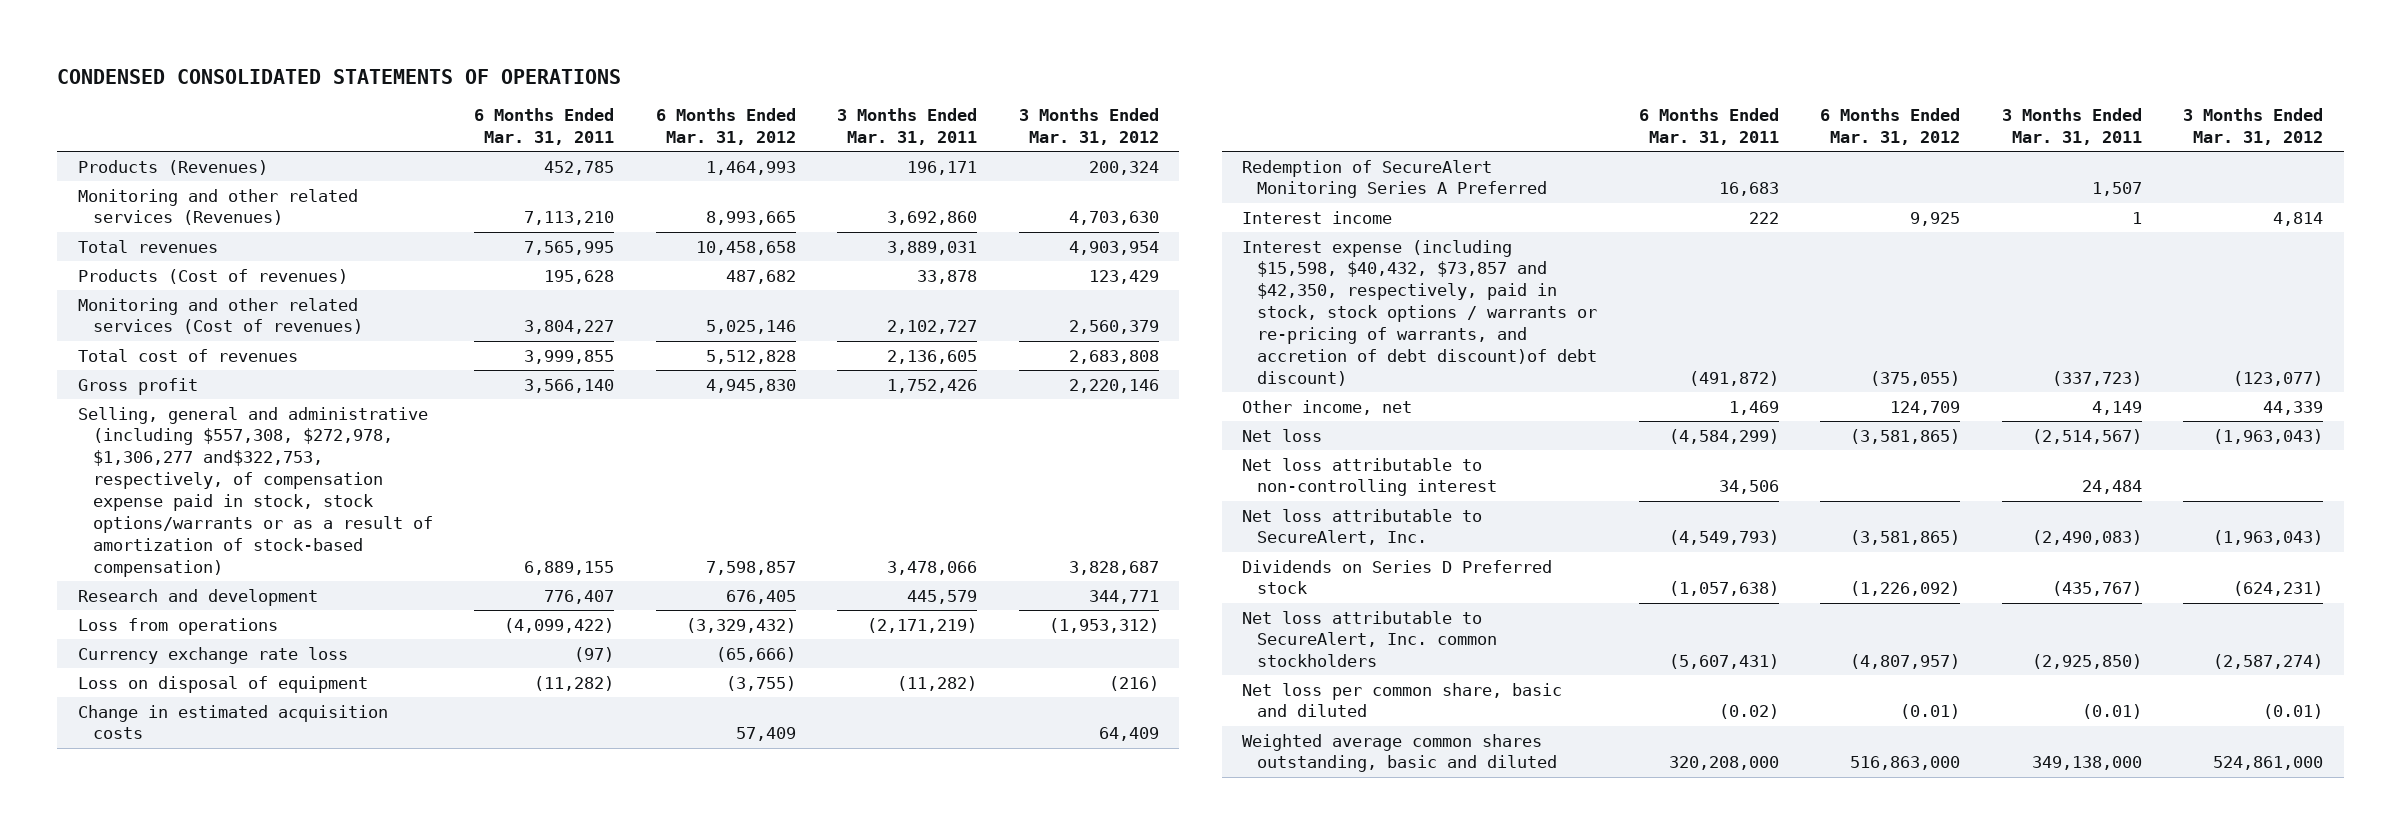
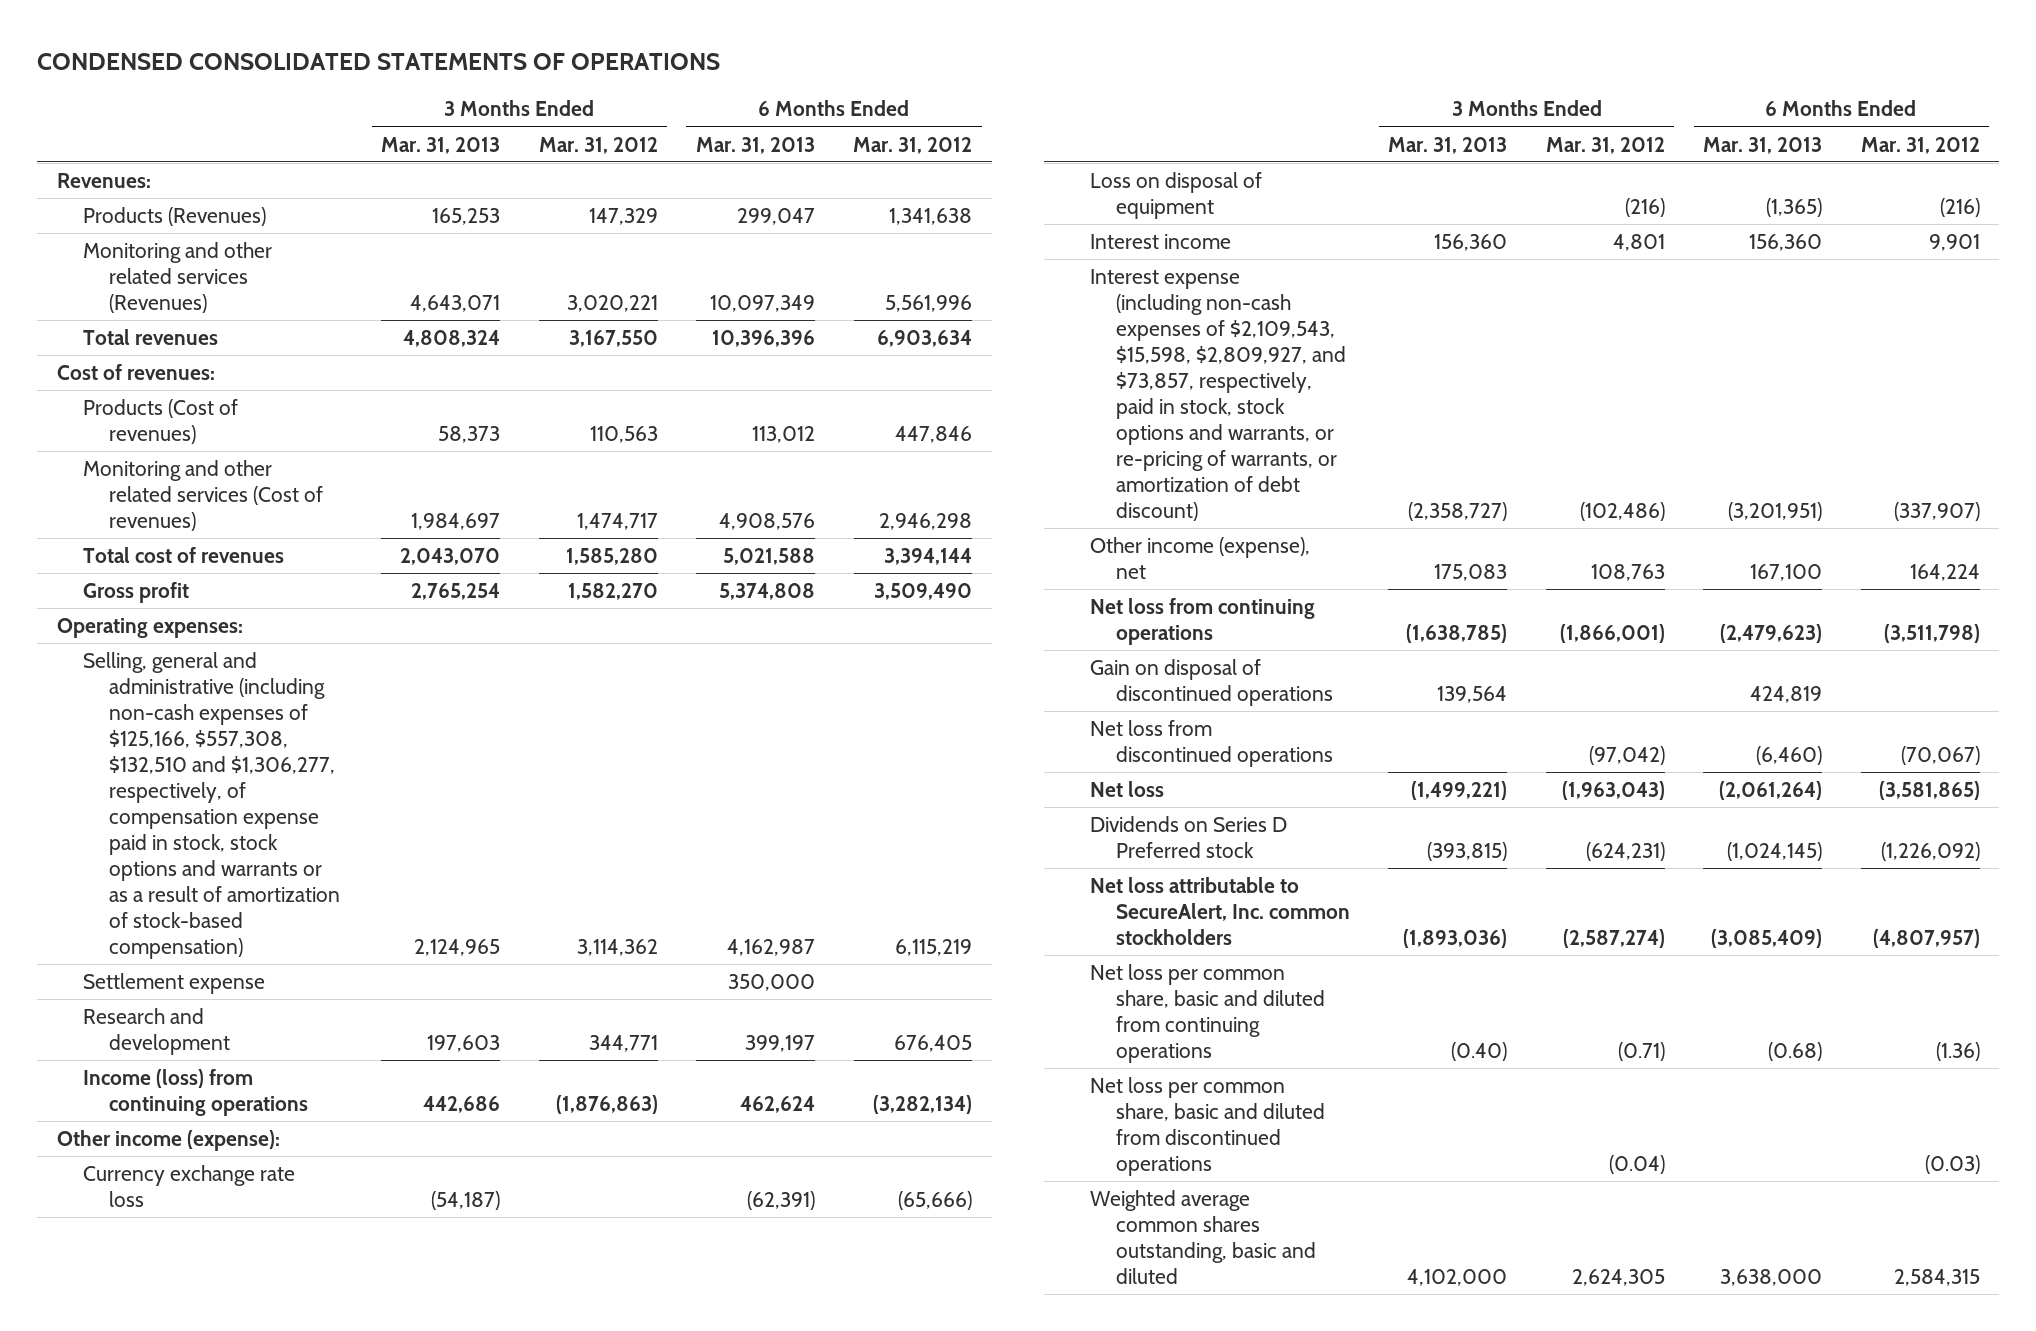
- | 6 Months Ended Mar. 31, 2011 | 6 Months Ended Mar. 31, 2012 | 3 Months Ended Mar. 31, 2011 | 3 Months Ended Mar. 31, 2012
+ | 3 Months Ended Mar. 31, 2013 | 3 Months Ended Mar. 31, 2012 | 6 Months Ended Mar. 31, 2013 | 6 Months Ended Mar. 31, 2012
- Products (Revenues) | 452,785 | 1,464,993 | 196,171 | 200,324
- Monitoring and other related services (Revenues) | 7,113,210 | 8,993,665 | 3,692,860 | 4,703,630
- Total revenues | 7,565,995 | 10,458,658 | 3,889,031 | 4,903,954
- Products (Cost of revenues) | 195,628 | 487,682 | 33,878 | 123,429
- Monitoring and other related services (Cost of revenues) | 3,804,227 | 5,025,146 | 2,102,727 | 2,560,379
- Total cost of revenues | 3,999,855 | 5,512,828 | 2,136,605 | 2,683,808
- Gross profit | 3,566,140 | 4,945,830 | 1,752,426 | 2,220,146
- Selling, general and administrative (including $557,308, $272,978, $1,306,277 and$322,753, respectively, of compensation expense paid in stock, stock options/warrants or as a result of amortization of stock-based compensation) | 6,889,155 | 7,598,857 | 3,478,066 | 3,828,687
+ Revenues:
+ Products (Revenues) | 165,253 | 147,329 | 299,047 | 1,341,638
+ Monitoring and other related services (Revenues) | 4,643,071 | 3,020,221 | 10,097,349 | 5,561,996
+ Total revenues | 4,808,324 | 3,167,550 | 10,396,396 | 6,903,634
+ Cost of revenues:
+ Products (Cost of revenues) | 58,373 | 110,563 | 113,012 | 447,846
+ Monitoring and other related services (Cost of revenues) | 1,984,697 | 1,474,717 | 4,908,576 | 2,946,298
+ Total cost of revenues | 2,043,070 | 1,585,280 | 5,021,588 | 3,394,144
+ Gross profit | 2,765,254 | 1,582,270 | 5,374,808 | 3,509,490
+ Operating expenses:
+ Selling, general and administrative (including non-cash expenses of $125,166, $557,308, $132,510 and $1,306,277, respectively, of compensation expense paid in stock, stock options and warrants or as a result of amortization of stock-based compensation) | 2,124,965 | 3,114,362 | 4,162,987 | 6,115,219
+ Settlement expense | | | 350,000 |
- Loss from operations | (4,099,422) | (3,329,432) | (2,171,219) | (1,953,312)
+ Income (loss) from continuing operations | 442,686 | (1,876,863) | 462,624 | (3,282,134)
+ Other income (expense):
- Loss on disposal of equipment | (11,282) | (3,755) | (11,282) | (216)
- Change in estimated acquisition costs | | 57,409 | | 64,409
- Redemption of SecureAlert Monitoring Series A Preferred | 16,683 | | 1,507 |
- Interest income | 222 | 9,925 | 1 | 4,814
- Interest expense (including $15,598, $40,432, $73,857 and $42,350, respectively, paid in stock, stock options / warrants or re-pricing of warrants, and accretion of debt discount)of debt discount) | (491,872) | (375,055) | (337,723) | (123,077)
- Other income, net | 1,469 | 124,709 | 4,149 | 44,339
+ Loss on disposal of equipment | | (216) | (1,365) | (216)
+ Interest income | 156,360 | 4,801 | 156,360 | 9,901
+ Interest expense (including non-cash expenses of $2,109,543, $15,598, $2,809,927, and $73,857, respectively, paid in stock, stock options and warrants, or re-pricing of warrants, or amortization of debt discount) | (2,358,727) | (102,486) | (3,201,951) | (337,907)
+ Other income (expense), net | 175,083 | 108,763 | 167,100 | 164,224
+ Net loss from continuing operations | (1,638,785) | (1,866,001) | (2,479,623) | (3,511,798)
+ Gain on disposal of discontinued operations | 139,564 | | 424,819 |
+ Net loss from discontinued operations | | (97,042) | (6,460) | (70,067)
- Net loss attributable to non-controlling interest | 34,506 | | 24,484 |
- Net loss attributable to SecureAlert, Inc. | (4,549,793) | (3,581,865) | (2,490,083) | (1,963,043)
- Net loss per common share, basic and diluted | (0.02) | (0.01) | (0.01) | (0.01)
- Weighted average common shares outstanding, basic and diluted | 320,208,000 | 516,863,000 | 349,138,000 | 524,861,000
+ Net loss per common share, basic and diluted from continuing operations | (0.40) | (0.71) | (0.68) | (1.36)
+ Net loss per common share, basic and diluted from discontinued operations | | (0.04) | | (0.03)
+ Weighted average common shares outstanding, basic and diluted | 4,102,000 | 2,624,305 | 3,638,000 | 2,584,315

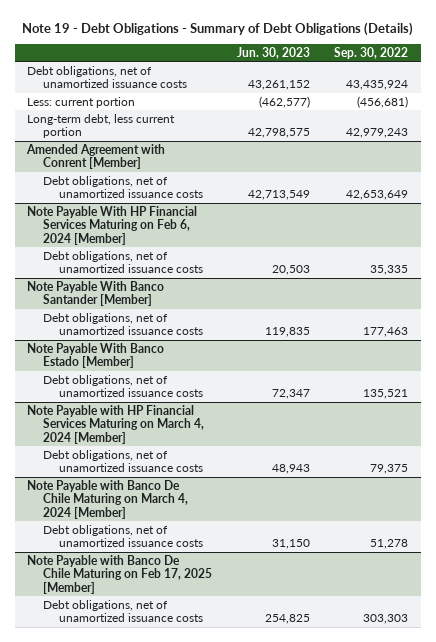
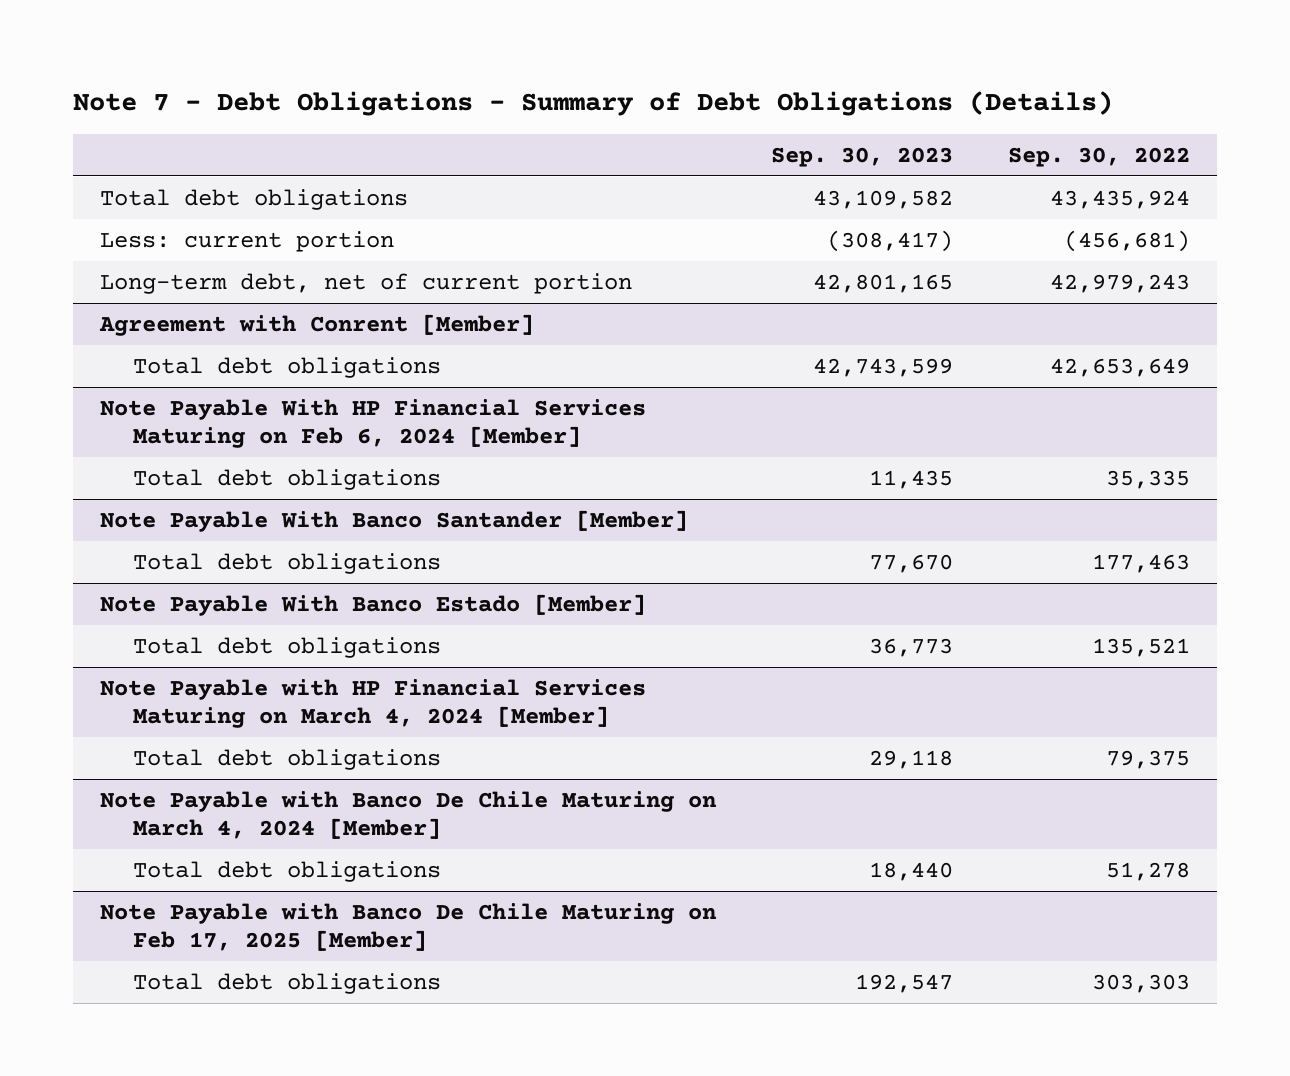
- Note 19 - Debt Obligations - Summary of Debt Obligations (Details)
+ Note 7 - Debt Obligations - Summary of Debt Obligations (Details)
- | Jun. 30, 2023 | Sep. 30, 2022
+ | Sep. 30, 2023 | Sep. 30, 2022
- Debt obligations, net of unamortized issuance costs | 43,261,152 | 43,435,924
+ Total debt obligations | 43,109,582 | 43,435,924
- Long-term debt, less current portion | 42,798,575 | 42,979,243
- Amended Agreement with Conrent [Member]
- Debt obligations, net of unamortized issuance costs | 42,713,549 | 42,653,649
+ Long-term debt, net of current portion | 42,801,165 | 42,979,243
+ Agreement with Conrent [Member]
+ Total debt obligations | 42,743,599 | 42,653,649
@ Note Payable With HP Financial Services Maturing on Feb 6, 2024 [Member]
- Debt obligations, net of unamortized issuance costs | 20,503 | 35,335
+ Total debt obligations | 11,435 | 35,335
@ Note Payable With Banco Santander [Member]
- Debt obligations, net of unamortized issuance costs | 119,835 | 177,463
+ Total debt obligations | 77,670 | 177,463
@ Note Payable With Banco Estado [Member]
- Debt obligations, net of unamortized issuance costs | 72,347 | 135,521
+ Total debt obligations | 36,773 | 135,521
@ Note Payable with HP Financial Services Maturing on March 4, 2024 [Member]
- Debt obligations, net of unamortized issuance costs | 48,943 | 79,375
+ Total debt obligations | 29,118 | 79,375
@ Note Payable with Banco De Chile Maturing on March 4, 2024 [Member]
- Debt obligations, net of unamortized issuance costs | 31,150 | 51,278
+ Total debt obligations | 18,440 | 51,278
@ Note Payable with Banco De Chile Maturing on Feb 17, 2025 [Member]
- Debt obligations, net of unamortized issuance costs | 254,825 | 303,303
+ Total debt obligations | 192,547 | 303,303

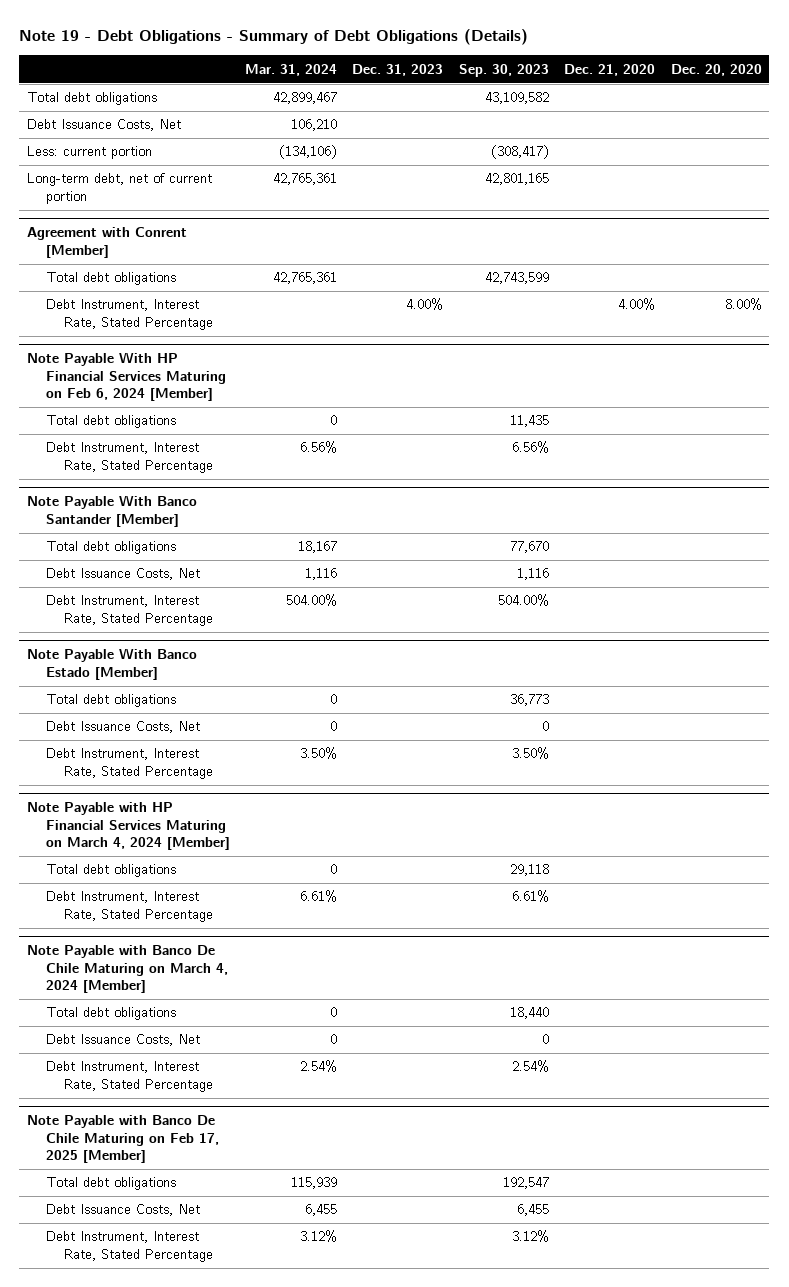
- Note 7 - Debt Obligations - Summary of Debt Obligations (Details)
+ Note 19 - Debt Obligations - Summary of Debt Obligations (Details)
- | Sep. 30, 2023 | Sep. 30, 2022
+ | Mar. 31, 2024 | Dec. 31, 2023 | Sep. 30, 2023 | Dec. 21, 2020 | Dec. 20, 2020
+ Debt Issuance Costs, Net | 106,210 | | | |
@ Agreement with Conrent [Member]
+ Debt Instrument, Interest Rate, Stated Percentage | | 4.00% | | 4.00% | 8.00%
@ Note Payable With HP Financial Services Maturing on Feb 6, 2024 [Member]
+ Debt Instrument, Interest Rate, Stated Percentage | 6.56% | | 6.56% | |
@ Note Payable With Banco Santander [Member]
+ Debt Issuance Costs, Net | 1,116 | | 1,116 | |
+ Debt Instrument, Interest Rate, Stated Percentage | 504.00% | | 504.00% | |
@ Note Payable With Banco Estado [Member]
+ Debt Issuance Costs, Net | 0 | | 0 | |
+ Debt Instrument, Interest Rate, Stated Percentage | 3.50% | | 3.50% | |
@ Note Payable with HP Financial Services Maturing on March 4, 2024 [Member]
+ Debt Instrument, Interest Rate, Stated Percentage | 6.61% | | 6.61% | |
@ Note Payable with Banco De Chile Maturing on March 4, 2024 [Member]
+ Debt Issuance Costs, Net | 0 | | 0 | |
+ Debt Instrument, Interest Rate, Stated Percentage | 2.54% | | 2.54% | |
@ Note Payable with Banco De Chile Maturing on Feb 17, 2025 [Member]
+ Debt Issuance Costs, Net | 6,455 | | 6,455 | |
+ Debt Instrument, Interest Rate, Stated Percentage | 3.12% | | 3.12% | |

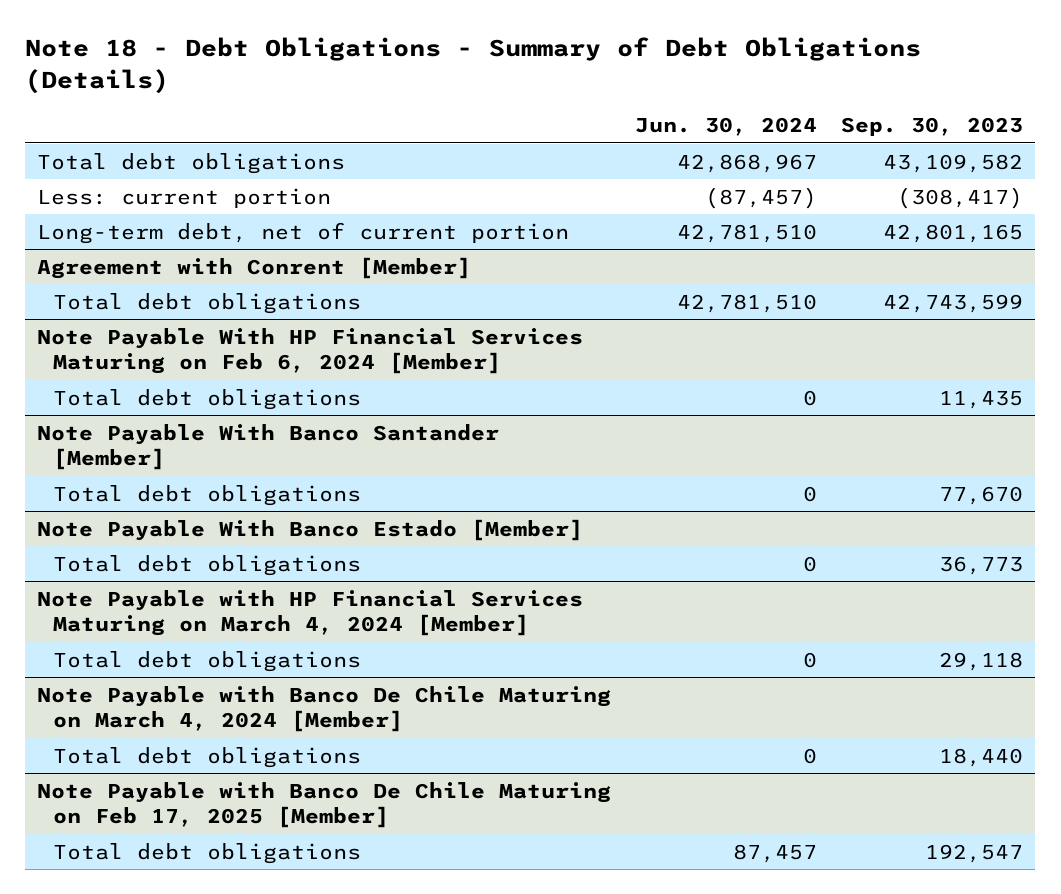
- Note 19 - Debt Obligations - Summary of Debt Obligations (Details)
+ Note 18 - Debt Obligations - Summary of Debt Obligations (Details)
- | Mar. 31, 2024 | Dec. 31, 2023 | Sep. 30, 2023 | Dec. 21, 2020 | Dec. 20, 2020
+ | Jun. 30, 2024 | Sep. 30, 2023
- Debt Issuance Costs, Net | 106,210 | | | |
@ Agreement with Conrent [Member]
- Debt Instrument, Interest Rate, Stated Percentage | | 4.00% | | 4.00% | 8.00%
@ Note Payable With HP Financial Services Maturing on Feb 6, 2024 [Member]
- Debt Instrument, Interest Rate, Stated Percentage | 6.56% | | 6.56% | |
@ Note Payable With Banco Santander [Member]
- Debt Issuance Costs, Net | 1,116 | | 1,116 | |
- Debt Instrument, Interest Rate, Stated Percentage | 504.00% | | 504.00% | |
@ Note Payable With Banco Estado [Member]
- Debt Issuance Costs, Net | 0 | | 0 | |
- Debt Instrument, Interest Rate, Stated Percentage | 3.50% | | 3.50% | |
@ Note Payable with HP Financial Services Maturing on March 4, 2024 [Member]
- Debt Instrument, Interest Rate, Stated Percentage | 6.61% | | 6.61% | |
@ Note Payable with Banco De Chile Maturing on March 4, 2024 [Member]
- Debt Issuance Costs, Net | 0 | | 0 | |
- Debt Instrument, Interest Rate, Stated Percentage | 2.54% | | 2.54% | |
@ Note Payable with Banco De Chile Maturing on Feb 17, 2025 [Member]
- Debt Issuance Costs, Net | 6,455 | | 6,455 | |
- Debt Instrument, Interest Rate, Stated Percentage | 3.12% | | 3.12% | |

